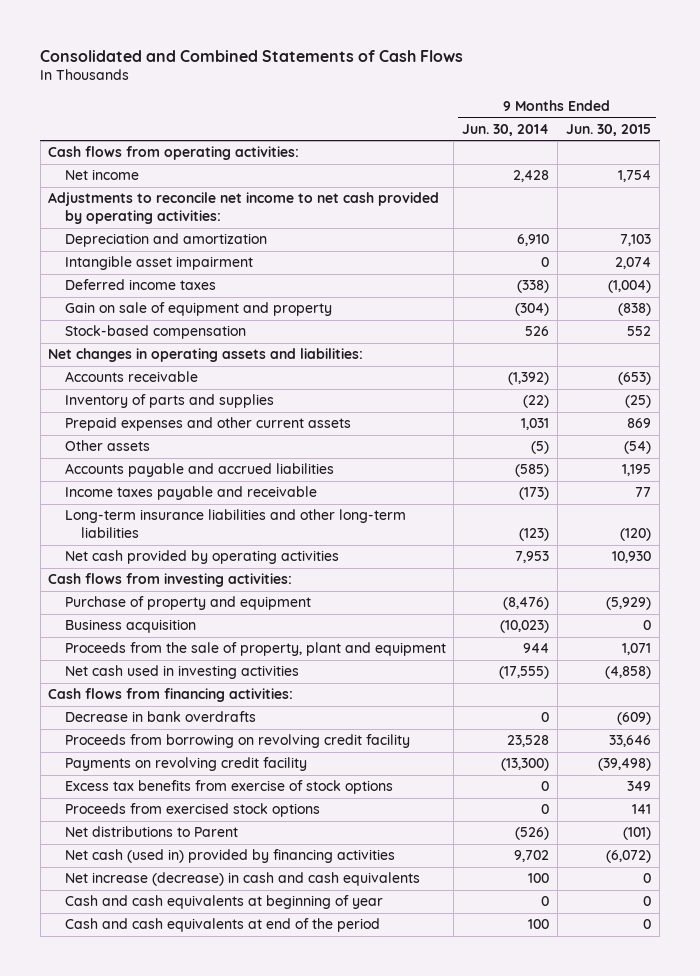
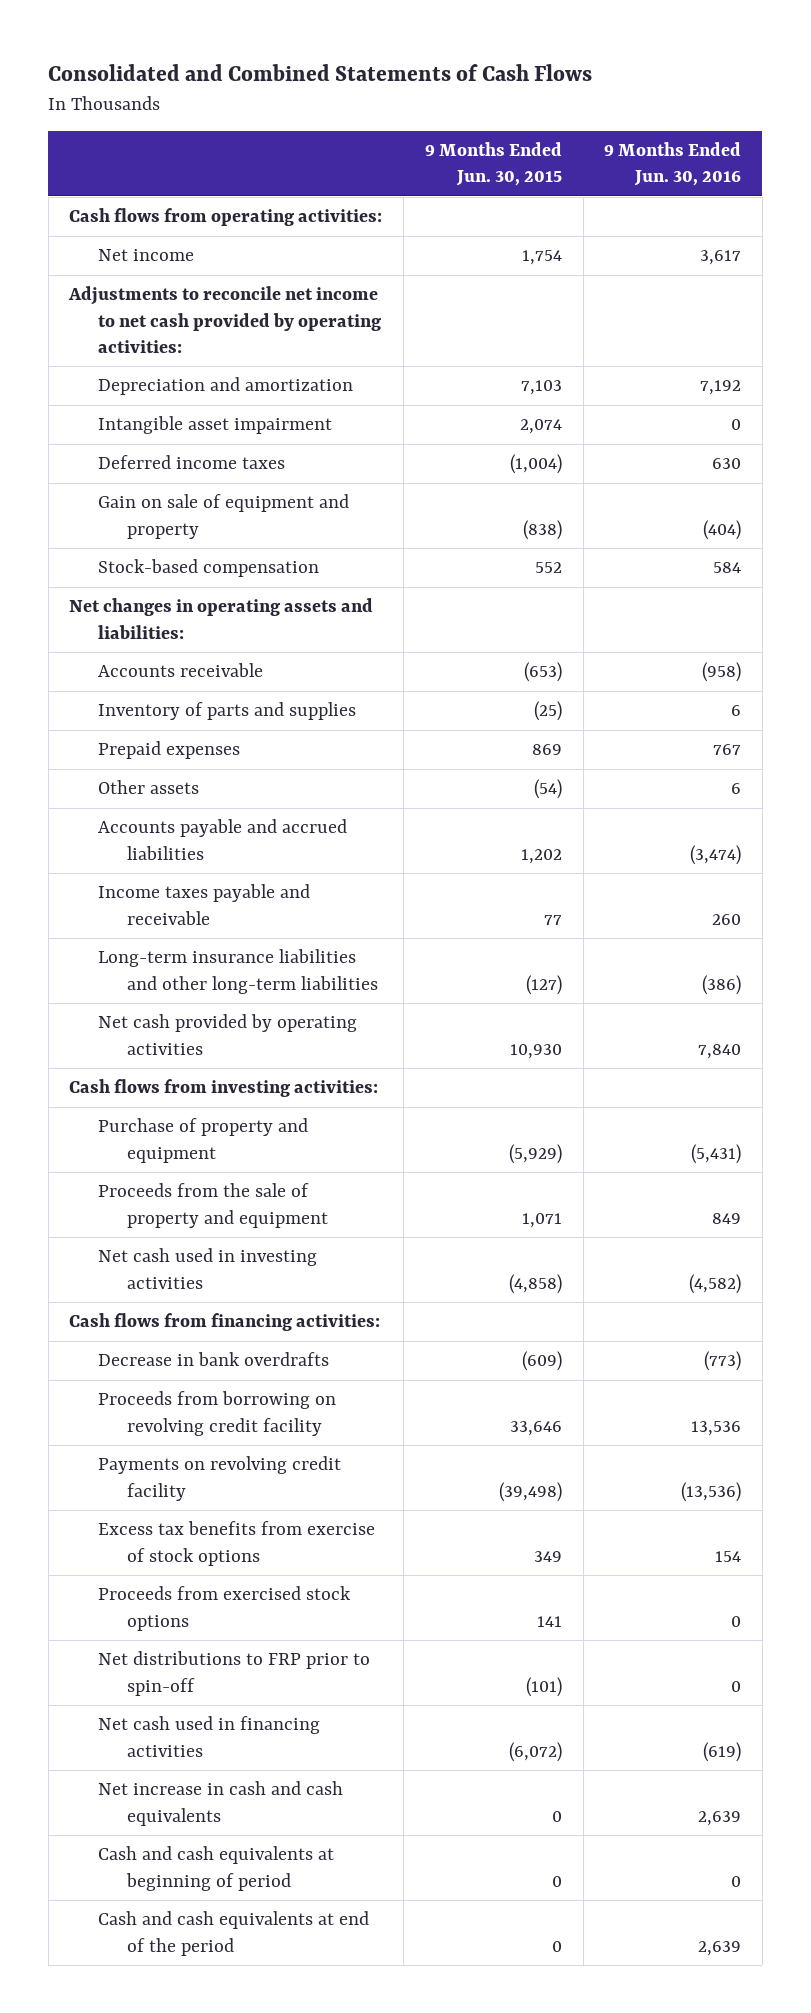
- | 9 Months Ended Jun. 30, 2014 | 9 Months Ended Jun. 30, 2015
+ | 9 Months Ended Jun. 30, 2015 | 9 Months Ended Jun. 30, 2016
- Prepaid expenses and other current assets | 1,031 | 869
+ Prepaid expenses | 869 | 767
- Accounts payable and accrued liabilities | (585) | 1,195
+ Accounts payable and accrued liabilities | 1,202 | (3,474)
- Long-term insurance liabilities and other long-term liabilities | (123) | (120)
+ Long-term insurance liabilities and other long-term liabilities | (127) | (386)
- Business acquisition | (10,023) | 0
- Proceeds from the sale of property, plant and equipment | 944 | 1,071
+ Proceeds from the sale of property and equipment | 1,071 | 849
- Net distributions to Parent | (526) | (101)
- Net cash (used in) provided by financing activities | 9,702 | (6,072)
- Net increase (decrease) in cash and cash equivalents | 100 | 0
- Cash and cash equivalents at beginning of year | 0 | 0
+ Net distributions to FRP prior to spin-off | (101) | 0
+ Net cash used in financing activities | (6,072) | (619)
+ Net increase in cash and cash equivalents | 0 | 2,639
+ Cash and cash equivalents at beginning of period | 0 | 0

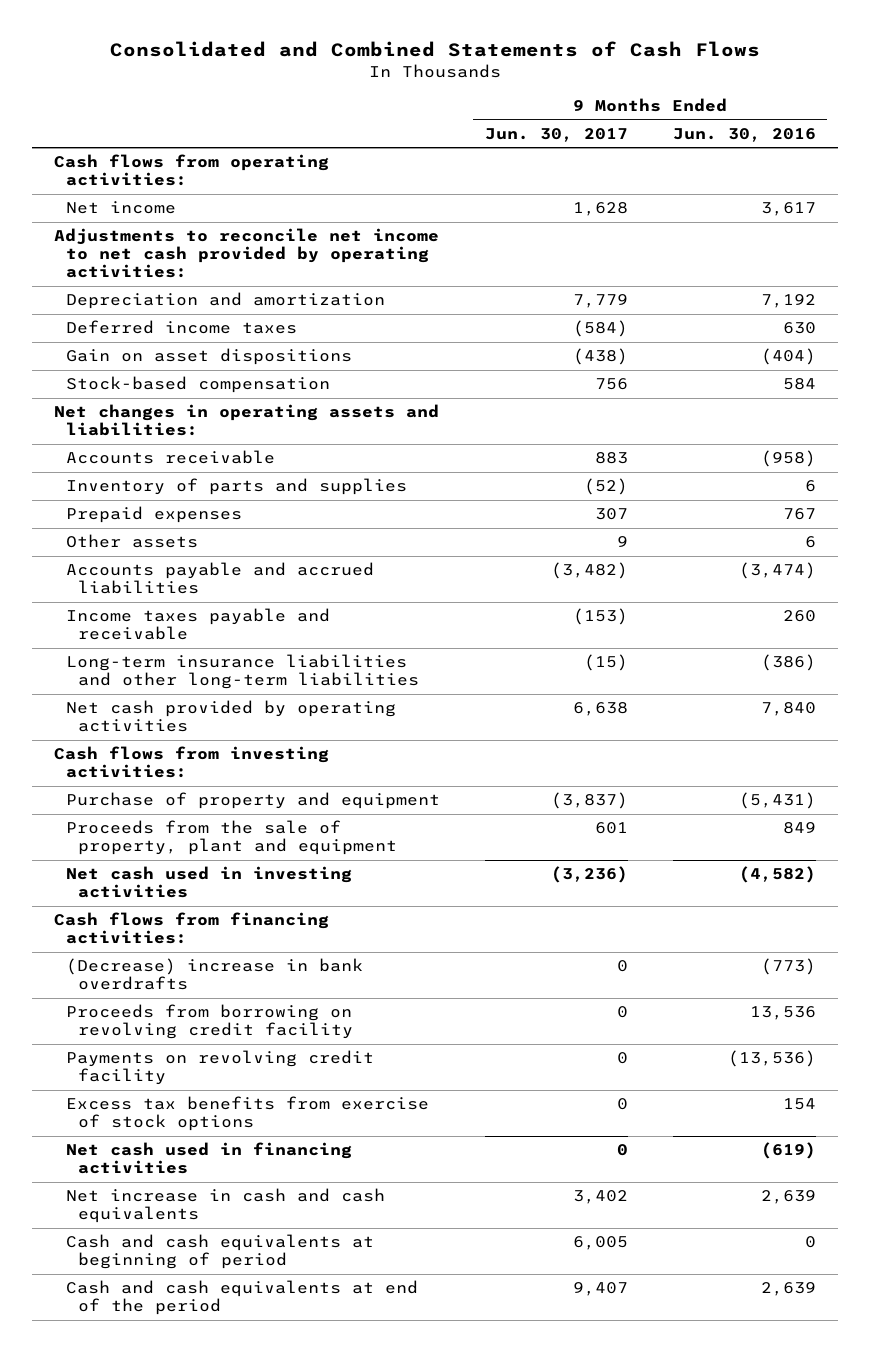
- | 9 Months Ended Jun. 30, 2015 | 9 Months Ended Jun. 30, 2016
+ | 9 Months Ended Jun. 30, 2017 | 9 Months Ended Jun. 30, 2016
- Intangible asset impairment | 2,074 | 0
- Gain on sale of equipment and property | (838) | (404)
+ Gain on asset dispositions | (438) | (404)
- Proceeds from the sale of property and equipment | 1,071 | 849
+ Proceeds from the sale of property, plant and equipment | 601 | 849
- Decrease in bank overdrafts | (609) | (773)
+ (Decrease) increase in bank overdrafts | 0 | (773)
- Proceeds from exercised stock options | 141 | 0
- Net distributions to FRP prior to spin-off | (101) | 0

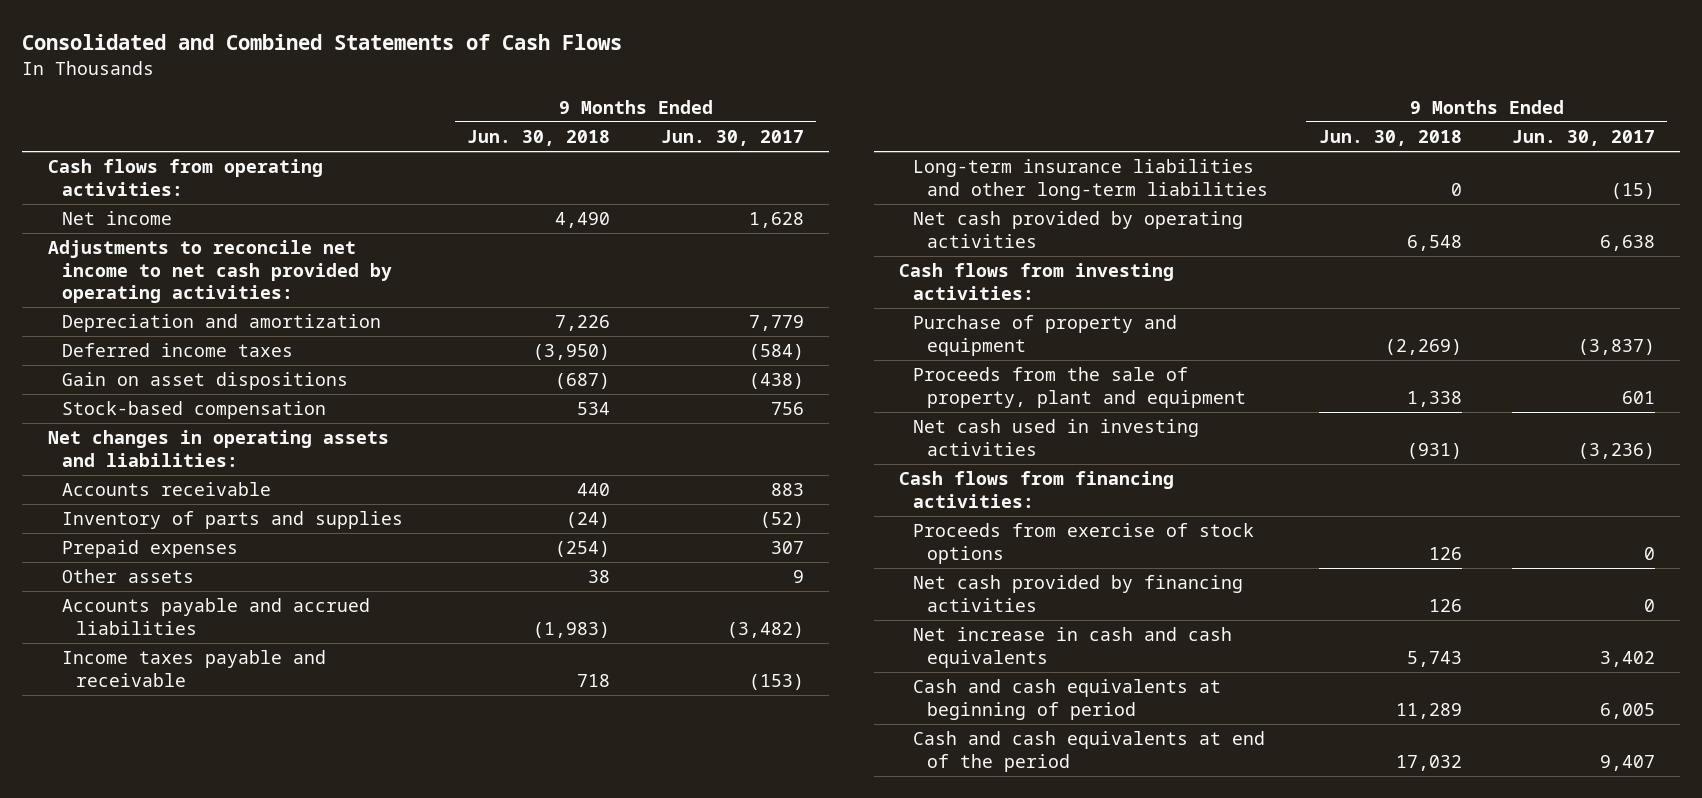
- | 9 Months Ended Jun. 30, 2017 | 9 Months Ended Jun. 30, 2016
+ | 9 Months Ended Jun. 30, 2018 | 9 Months Ended Jun. 30, 2017
- (Decrease) increase in bank overdrafts | 0 | (773)
- Proceeds from borrowing on revolving credit facility | 0 | 13,536
- Payments on revolving credit facility | 0 | (13,536)
- Excess tax benefits from exercise of stock options | 0 | 154
- Net cash used in financing activities | 0 | (619)
+ Proceeds from exercise of stock options | 126 | 0
+ Net cash provided by financing activities | 126 | 0

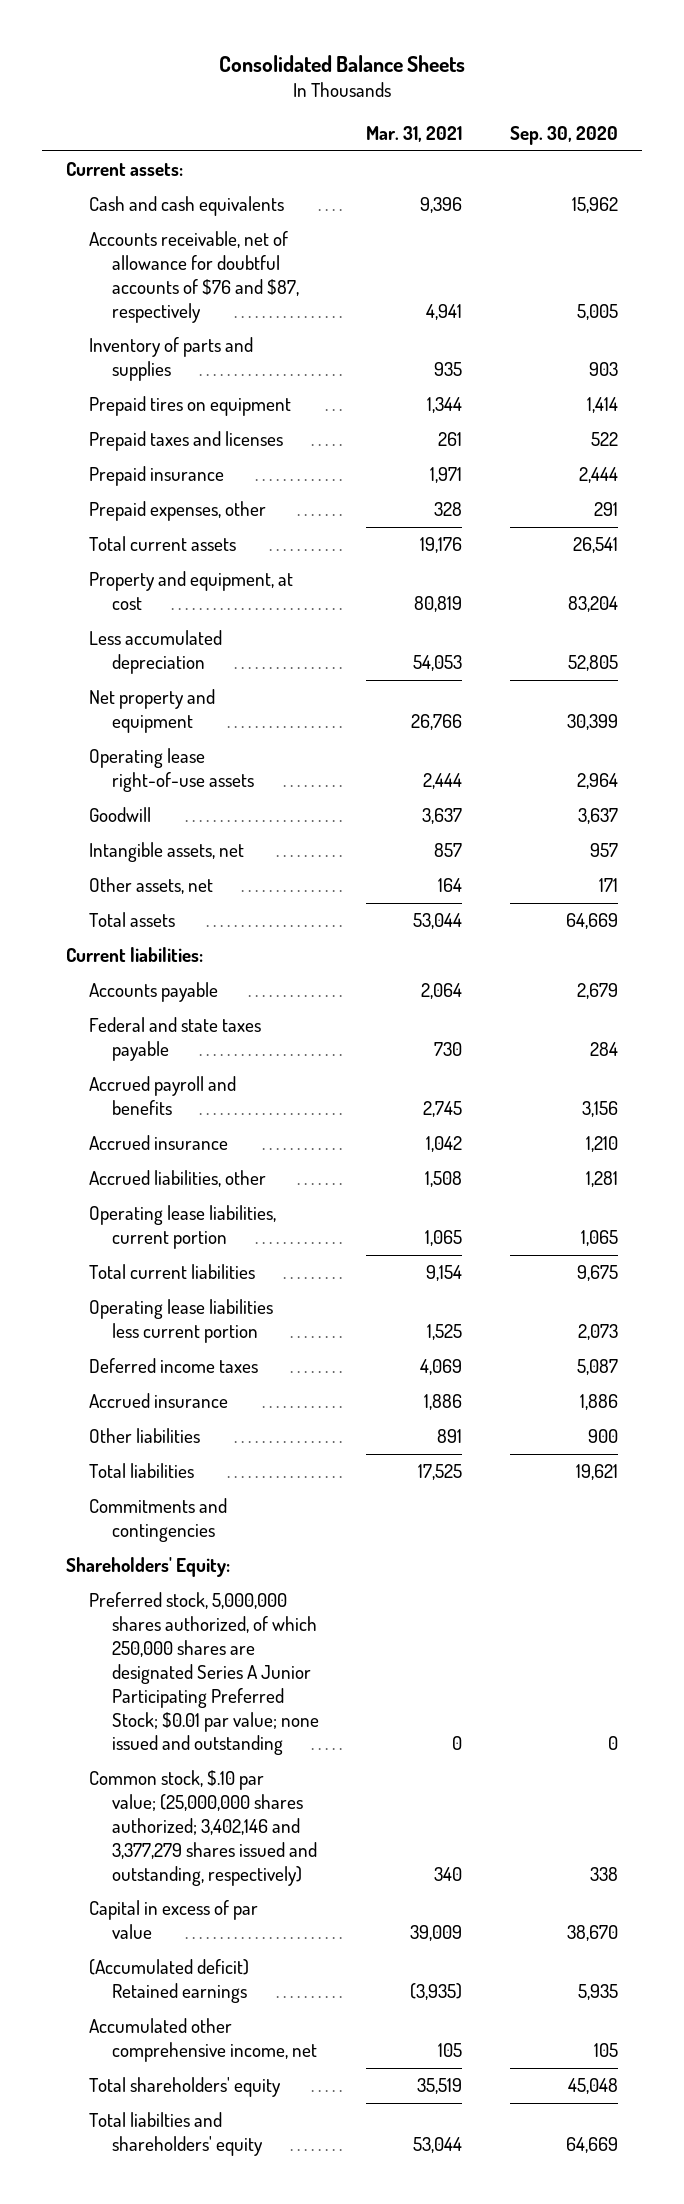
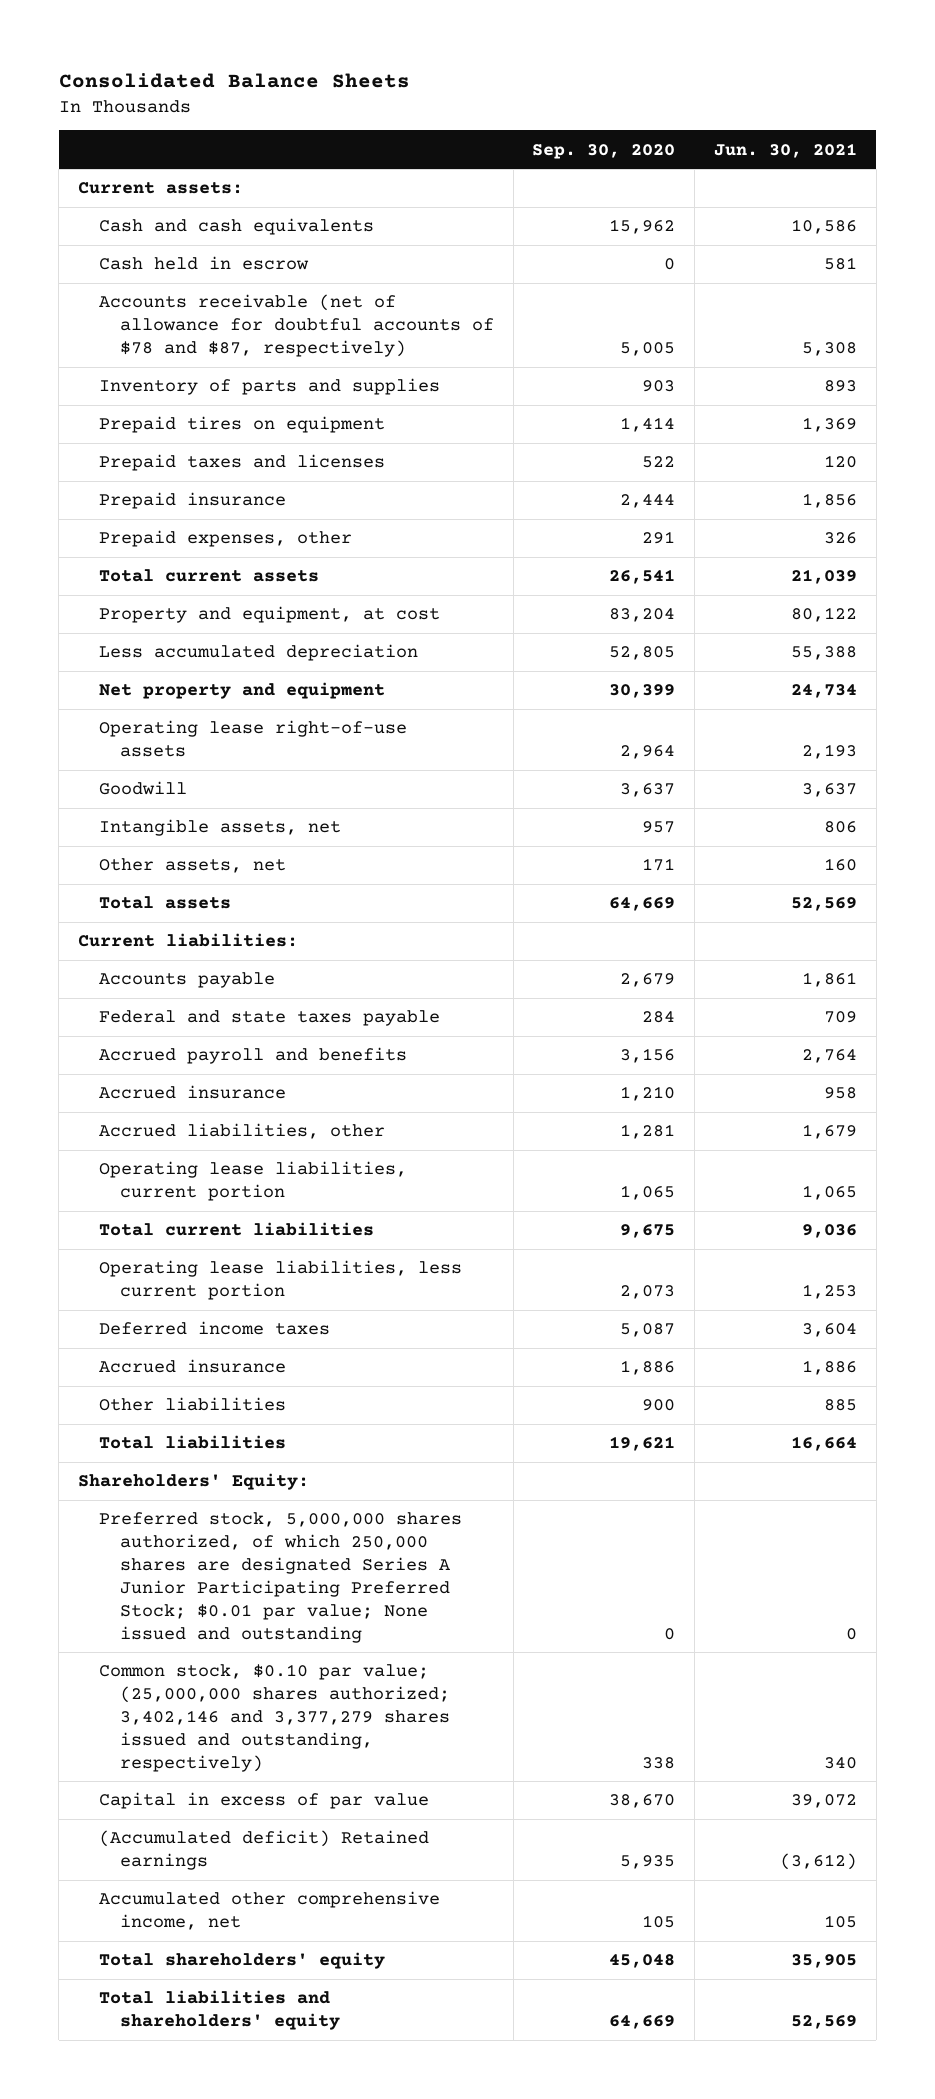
- | Mar. 31, 2021 | Sep. 30, 2020
+ | Sep. 30, 2020 | Jun. 30, 2021
- Accounts receivable, net of allowance for doubtful accounts of $76 and $87, respectively | 4,941 | 5,005
+ Cash held in escrow | 0 | 581
+ Accounts receivable (net of allowance for doubtful accounts of $78 and $87, respectively) | 5,005 | 5,308
- Operating lease liabilities less current portion | 1,525 | 2,073
+ Operating lease liabilities, less current portion | 2,073 | 1,253
- Commitments and contingencies
- Preferred stock, 5,000,000 shares authorized, of which 250,000 shares are designated Series A Junior Participating Preferred Stock; $0.01 par value; none issued and outstanding | 0 | 0
- Common stock, $.10 par value; (25,000,000 shares authorized; 3,402,146 and 3,377,279 shares issued and outstanding, respectively) | 340 | 338
+ Preferred stock, 5,000,000 shares authorized, of which 250,000 shares are designated Series A Junior Participating Preferred Stock; $0.01 par value; None issued and outstanding | 0 | 0
+ Common stock, $0.10 par value; (25,000,000 shares authorized; 3,402,146 and 3,377,279 shares issued and outstanding, respectively) | 338 | 340
- Total liabilties and shareholders' equity | 53,044 | 64,669
+ Total liabilities and shareholders' equity | 64,669 | 52,569

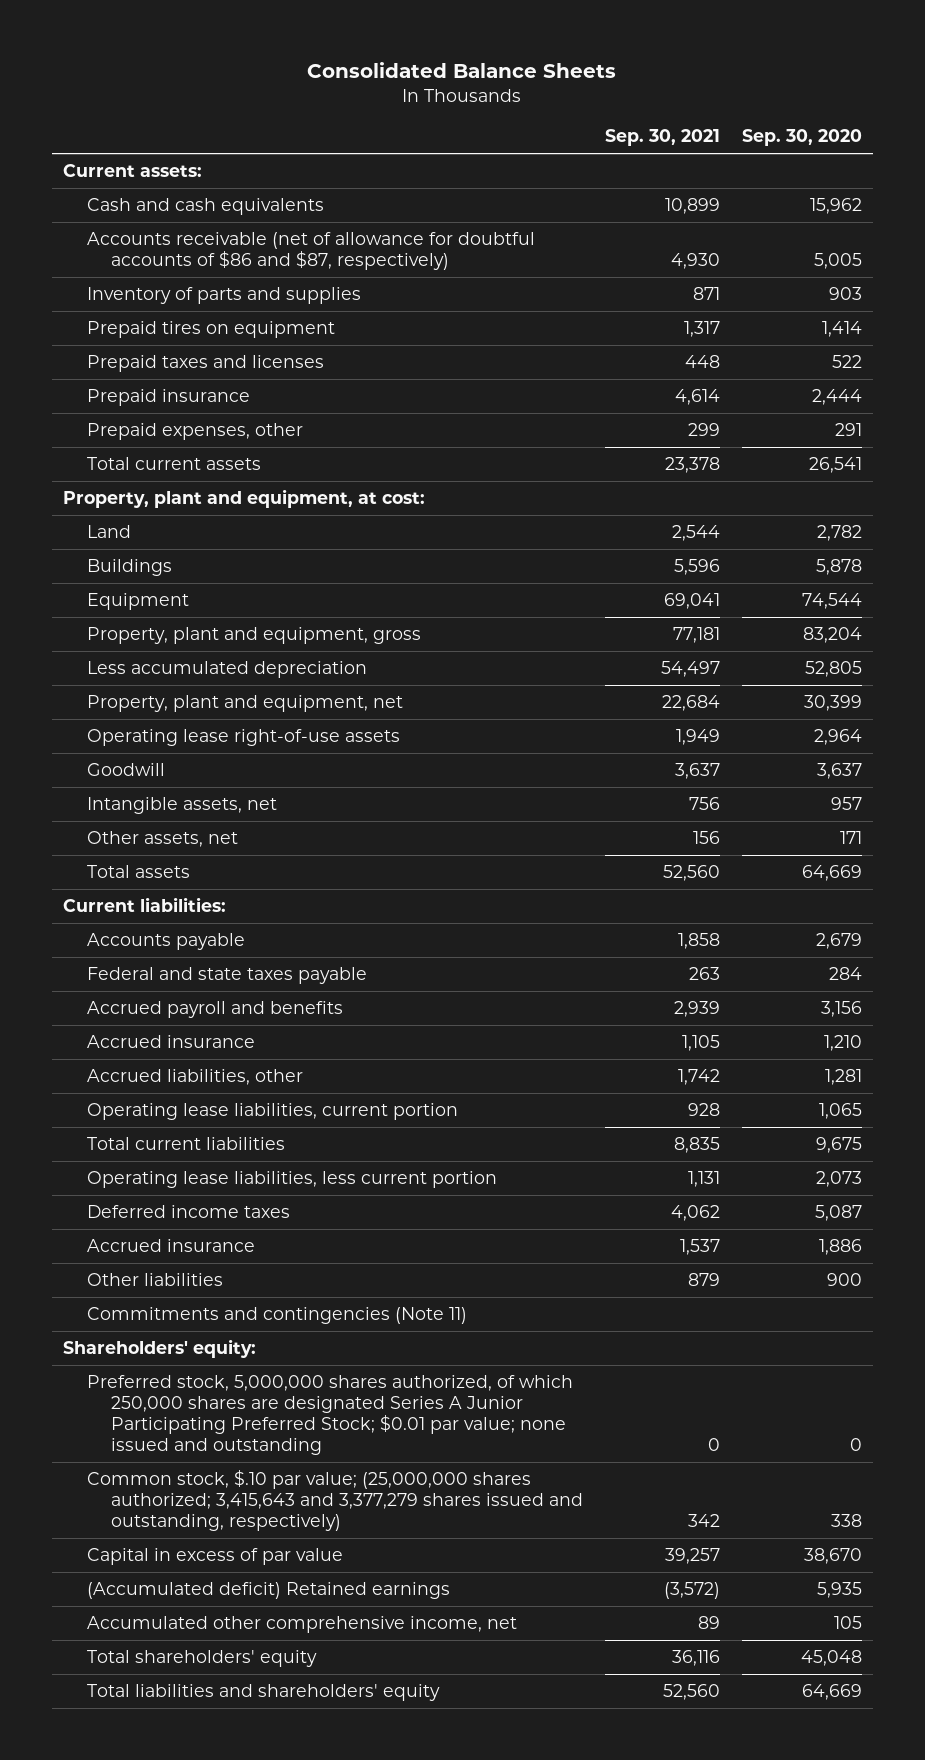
- | Sep. 30, 2020 | Jun. 30, 2021
+ | Sep. 30, 2021 | Sep. 30, 2020
- Cash held in escrow | 0 | 581
- Accounts receivable (net of allowance for doubtful accounts of $78 and $87, respectively) | 5,005 | 5,308
+ Accounts receivable (net of allowance for doubtful accounts of $86 and $87, respectively) | 4,930 | 5,005
- Property and equipment, at cost | 83,204 | 80,122
+ Property, plant and equipment, at cost:
+ Land | 2,544 | 2,782
+ Buildings | 5,596 | 5,878
+ Equipment | 69,041 | 74,544
+ Property, plant and equipment, gross | 77,181 | 83,204
- Net property and equipment | 30,399 | 24,734
+ Property, plant and equipment, net | 22,684 | 30,399
- Total liabilities | 19,621 | 16,664
- Shareholders' Equity:
- Preferred stock, 5,000,000 shares authorized, of which 250,000 shares are designated Series A Junior Participating Preferred Stock; $0.01 par value; None issued and outstanding | 0 | 0
- Common stock, $0.10 par value; (25,000,000 shares authorized; 3,402,146 and 3,377,279 shares issued and outstanding, respectively) | 338 | 340
+ Commitments and contingencies (Note 11)
+ Shareholders' equity:
+ Preferred stock, 5,000,000 shares authorized, of which 250,000 shares are designated Series A Junior Participating Preferred Stock; $0.01 par value; none issued and outstanding | 0 | 0
+ Common stock, $.10 par value; (25,000,000 shares authorized; 3,415,643 and 3,377,279 shares issued and outstanding, respectively) | 342 | 338

